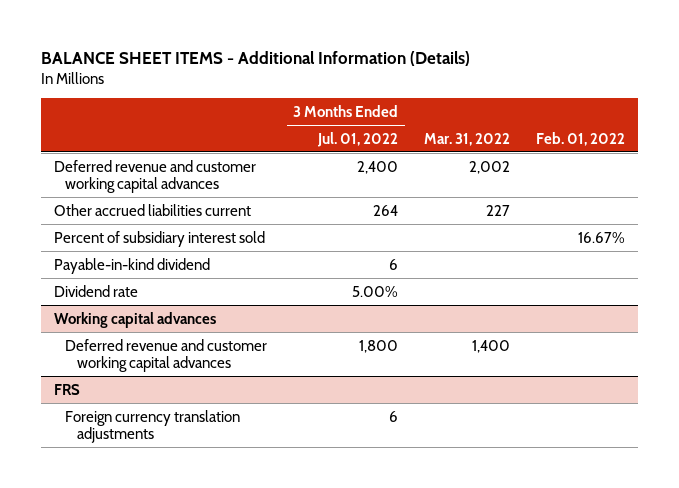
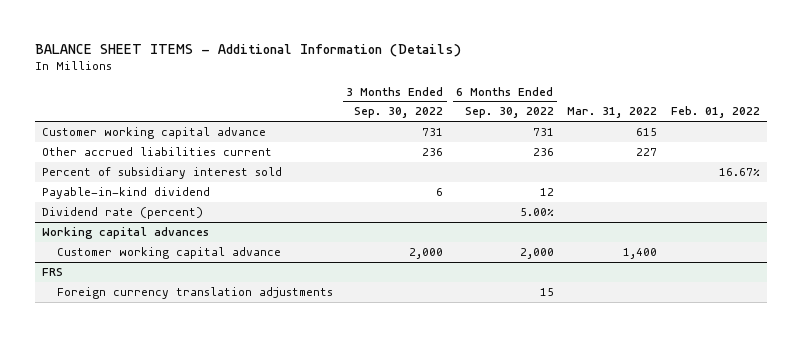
- | 3 Months Ended Jul. 01, 2022 | Mar. 31, 2022 | Feb. 01, 2022
+ | 3 Months Ended Sep. 30, 2022 | 6 Months Ended Sep. 30, 2022 | Mar. 31, 2022 | Feb. 01, 2022
- Deferred revenue and customer working capital advances | 2,400 | 2,002 |
+ Customer working capital advance | 731 | 731 | 615 |
- Dividend rate | 5.00% | |
+ Dividend rate (percent) | | 5.00% | |
@ Working capital advances
- Deferred revenue and customer working capital advances | 1,800 | 1,400 |
+ Customer working capital advance | 2,000 | 2,000 | 1,400 |

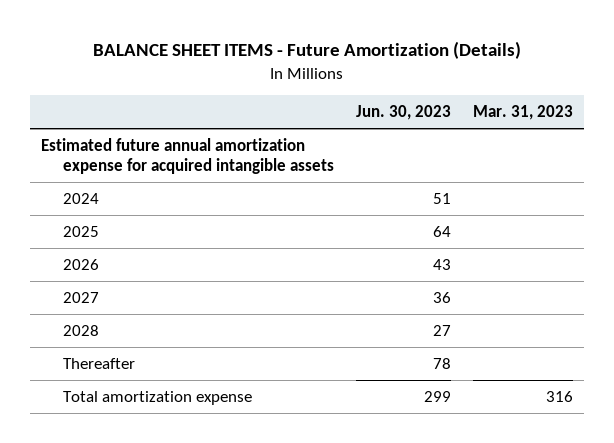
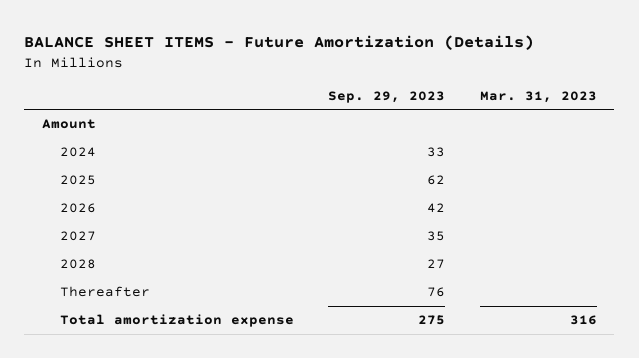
- | Jun. 30, 2023 | Mar. 31, 2023
+ | Sep. 29, 2023 | Mar. 31, 2023
- Estimated future annual amortization expense for acquired intangible assets
+ Amount

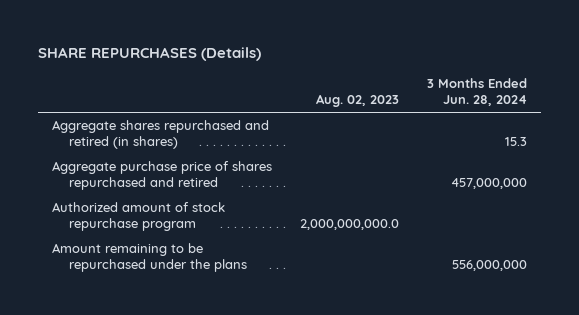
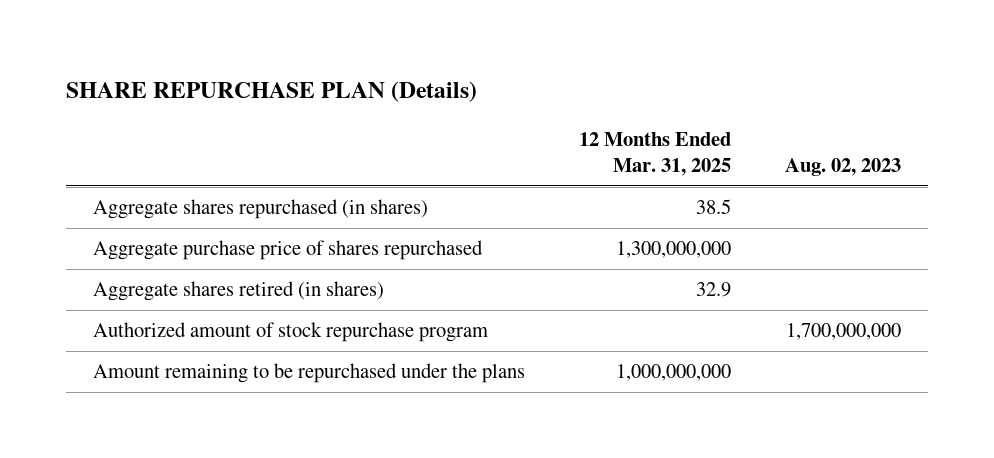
- SHARE REPURCHASES (Details)
+ SHARE REPURCHASE PLAN (Details)
- | Aug. 02, 2023 | 3 Months Ended Jun. 28, 2024
+ | 12 Months Ended Mar. 31, 2025 | Aug. 02, 2023
- Aggregate shares repurchased and retired (in shares) | | 15.3
- Aggregate purchase price of shares repurchased and retired | | 457,000,000
- Authorized amount of stock repurchase program | 2,000,000,000.0 |
+ Aggregate shares repurchased (in shares) | 38.5 |
+ Aggregate purchase price of shares repurchased | 1,300,000,000 |
+ Aggregate shares retired (in shares) | 32.9 |
+ Authorized amount of stock repurchase program | | 1,700,000,000

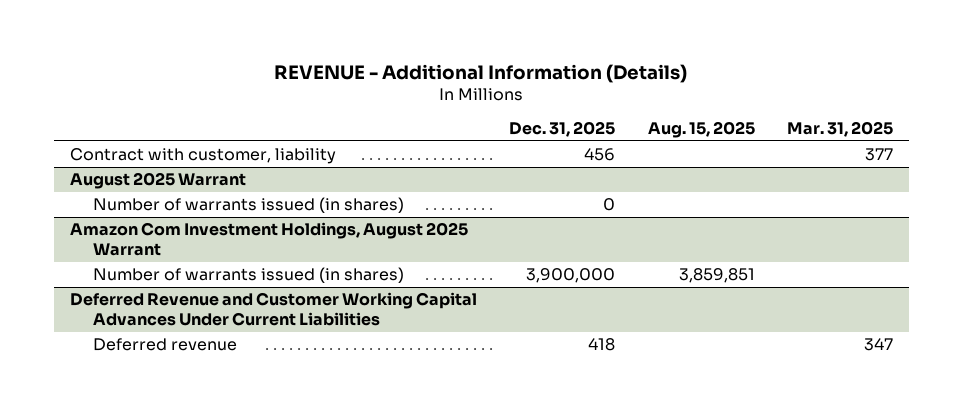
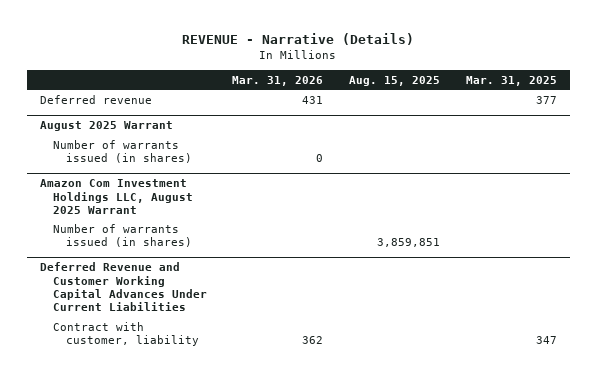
- REVENUE - Additional Information (Details)
+ REVENUE - Narrative (Details)
- | Dec. 31, 2025 | Aug. 15, 2025 | Mar. 31, 2025
+ | Mar. 31, 2026 | Aug. 15, 2025 | Mar. 31, 2025
- Contract with customer, liability | 456 | | 377
+ Deferred revenue | 431 | | 377
- Amazon Com Investment Holdings, August 2025 Warrant
+ Amazon Com Investment Holdings LLC, August 2025 Warrant
@ Deferred Revenue and Customer Working Capital Advances Under Current Liabilities
- Deferred revenue | 418 | | 347
+ Contract with customer, liability | 362 | | 347

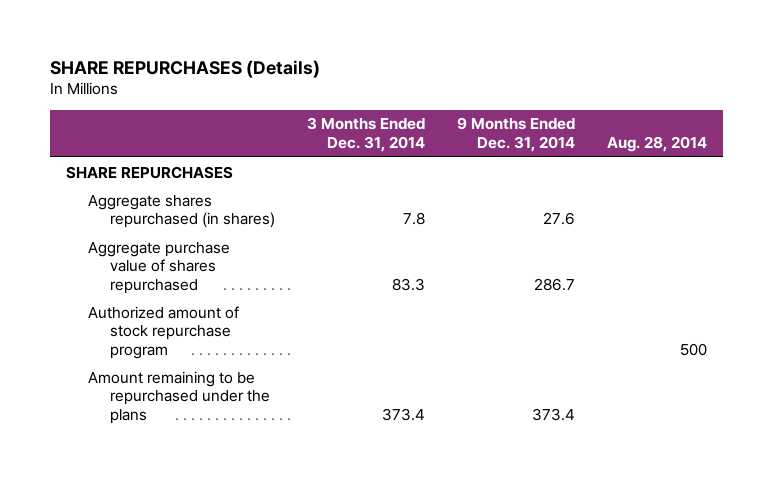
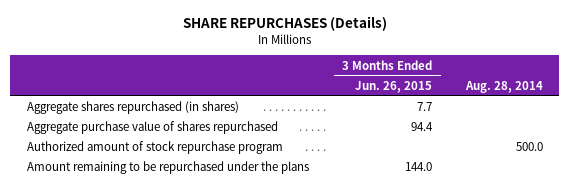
- | 3 Months Ended Dec. 31, 2014 | 9 Months Ended Dec. 31, 2014 | Aug. 28, 2014
+ | 3 Months Ended Jun. 26, 2015 | Aug. 28, 2014
- SHARE REPURCHASES
- Authorized amount of stock repurchase program | | | 500
+ Authorized amount of stock repurchase program | | 500.0

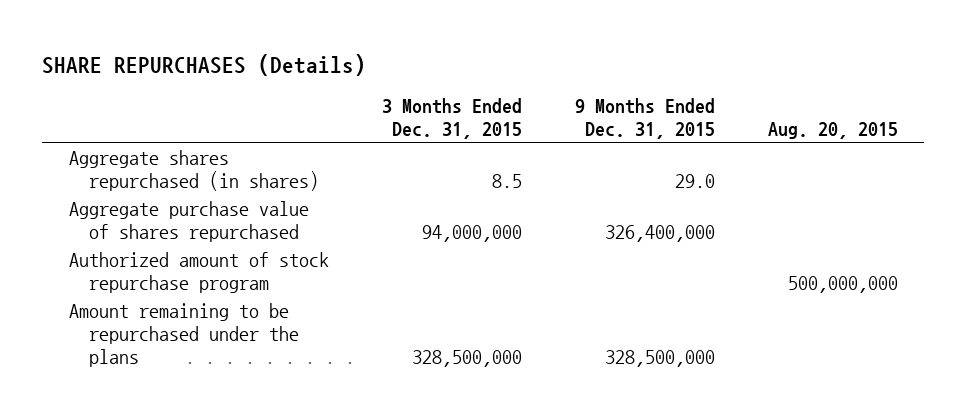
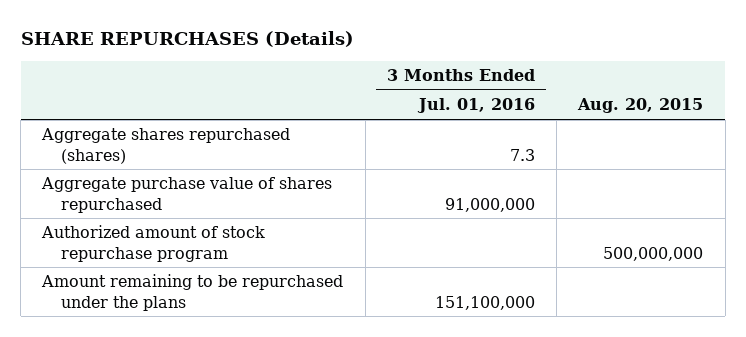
- | 3 Months Ended Dec. 31, 2015 | 9 Months Ended Dec. 31, 2015 | Aug. 20, 2015
+ | 3 Months Ended Jul. 01, 2016 | Aug. 20, 2015
- Aggregate shares repurchased (in shares) | 8.5 | 29.0 |
+ Aggregate shares repurchased (shares) | 7.3 |

